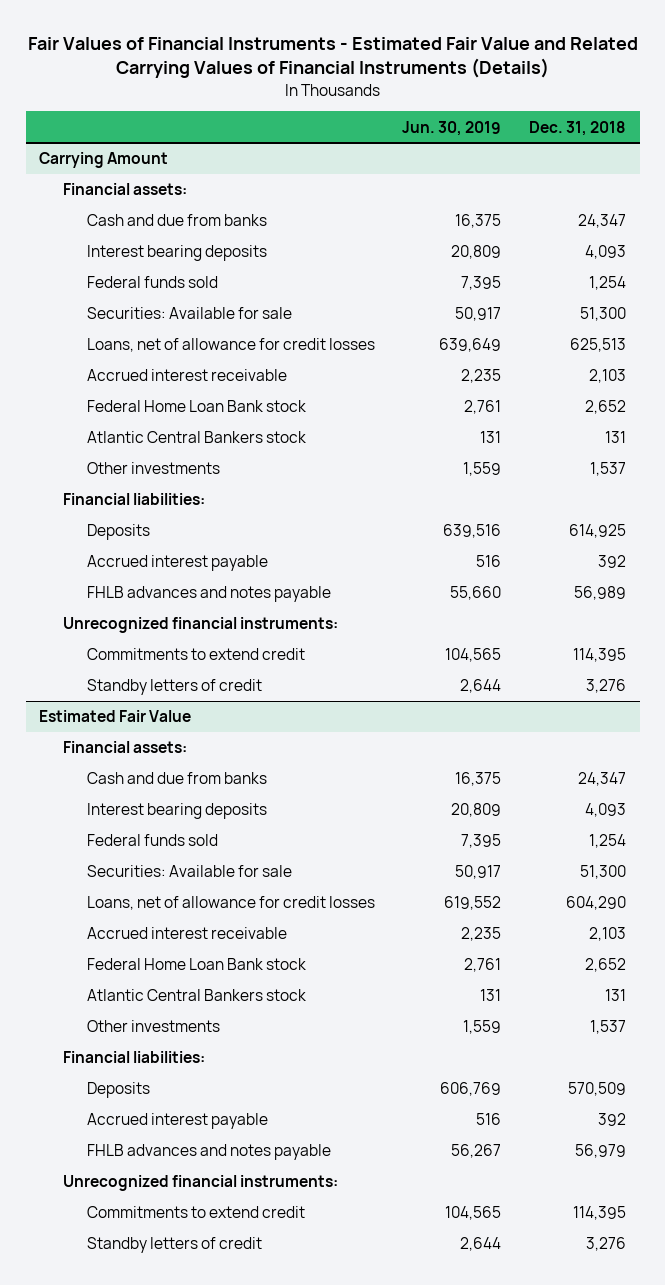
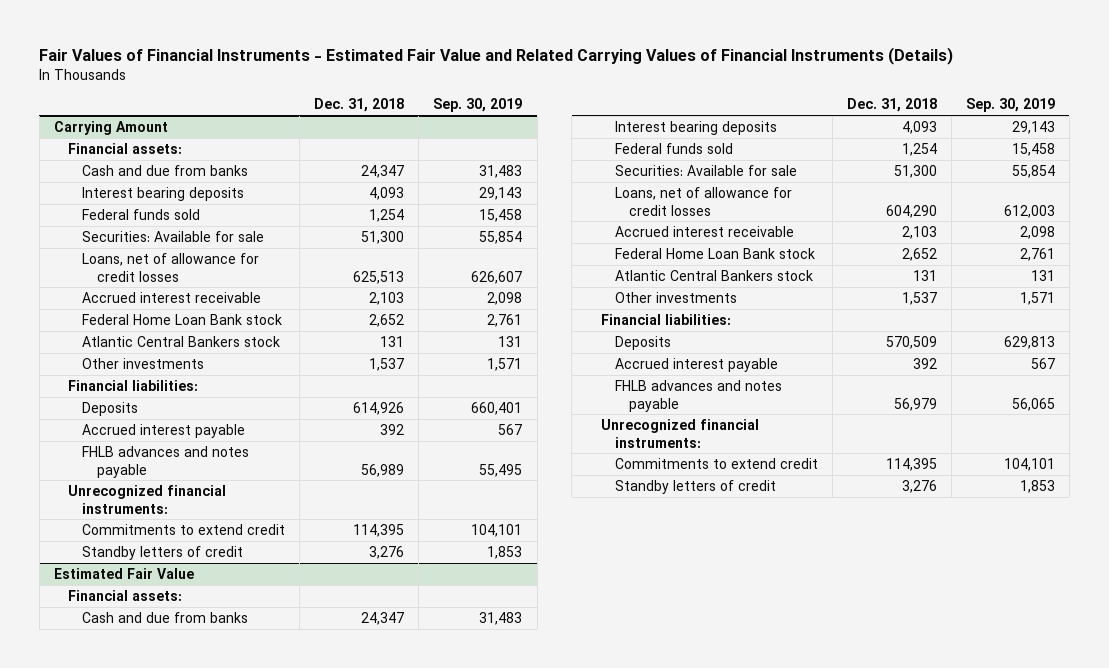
- | Jun. 30, 2019 | Dec. 31, 2018
+ | Dec. 31, 2018 | Sep. 30, 2019
@ Carrying Amount
- Deposits | 639,516 | 614,925
+ Deposits | 614,926 | 660,401

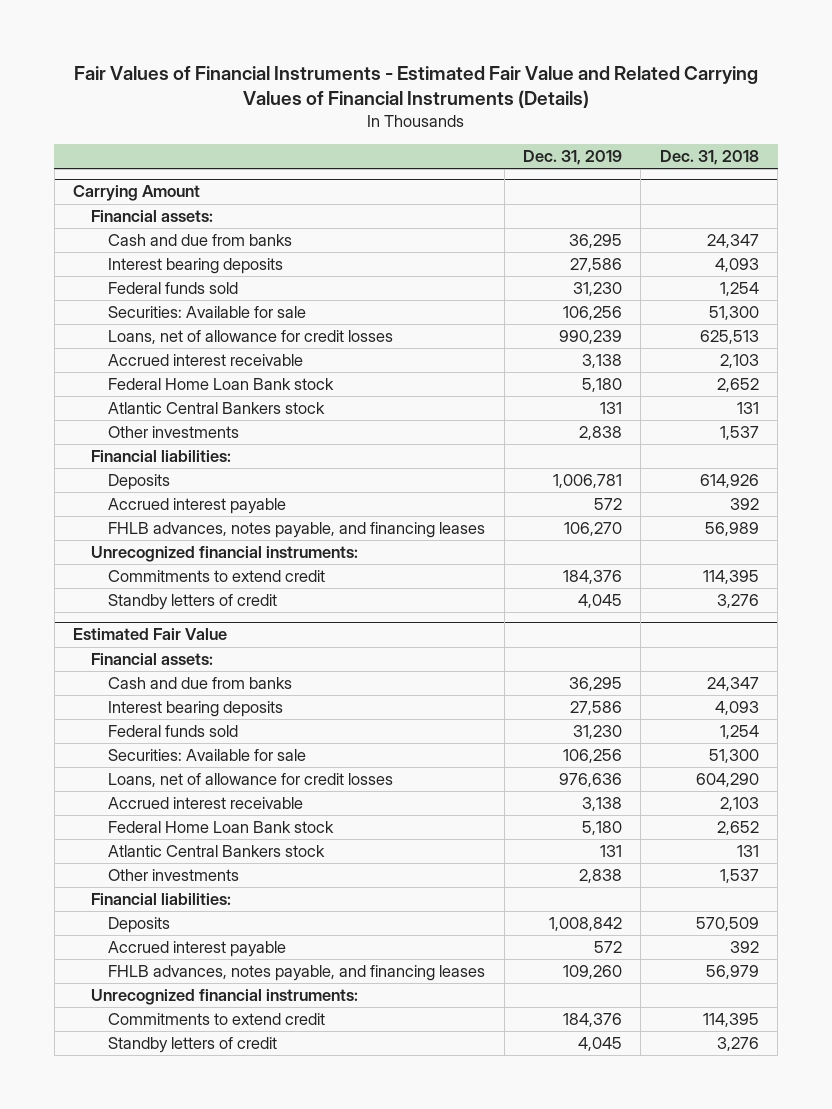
- | Dec. 31, 2018 | Sep. 30, 2019
+ | Dec. 31, 2019 | Dec. 31, 2018
@ Carrying Amount
- FHLB advances and notes payable | 56,989 | 55,495
+ FHLB advances, notes payable, and financing leases | 106,270 | 56,989
@ Estimated Fair Value
- FHLB advances and notes payable | 56,979 | 56,065
+ FHLB advances, notes payable, and financing leases | 109,260 | 56,979

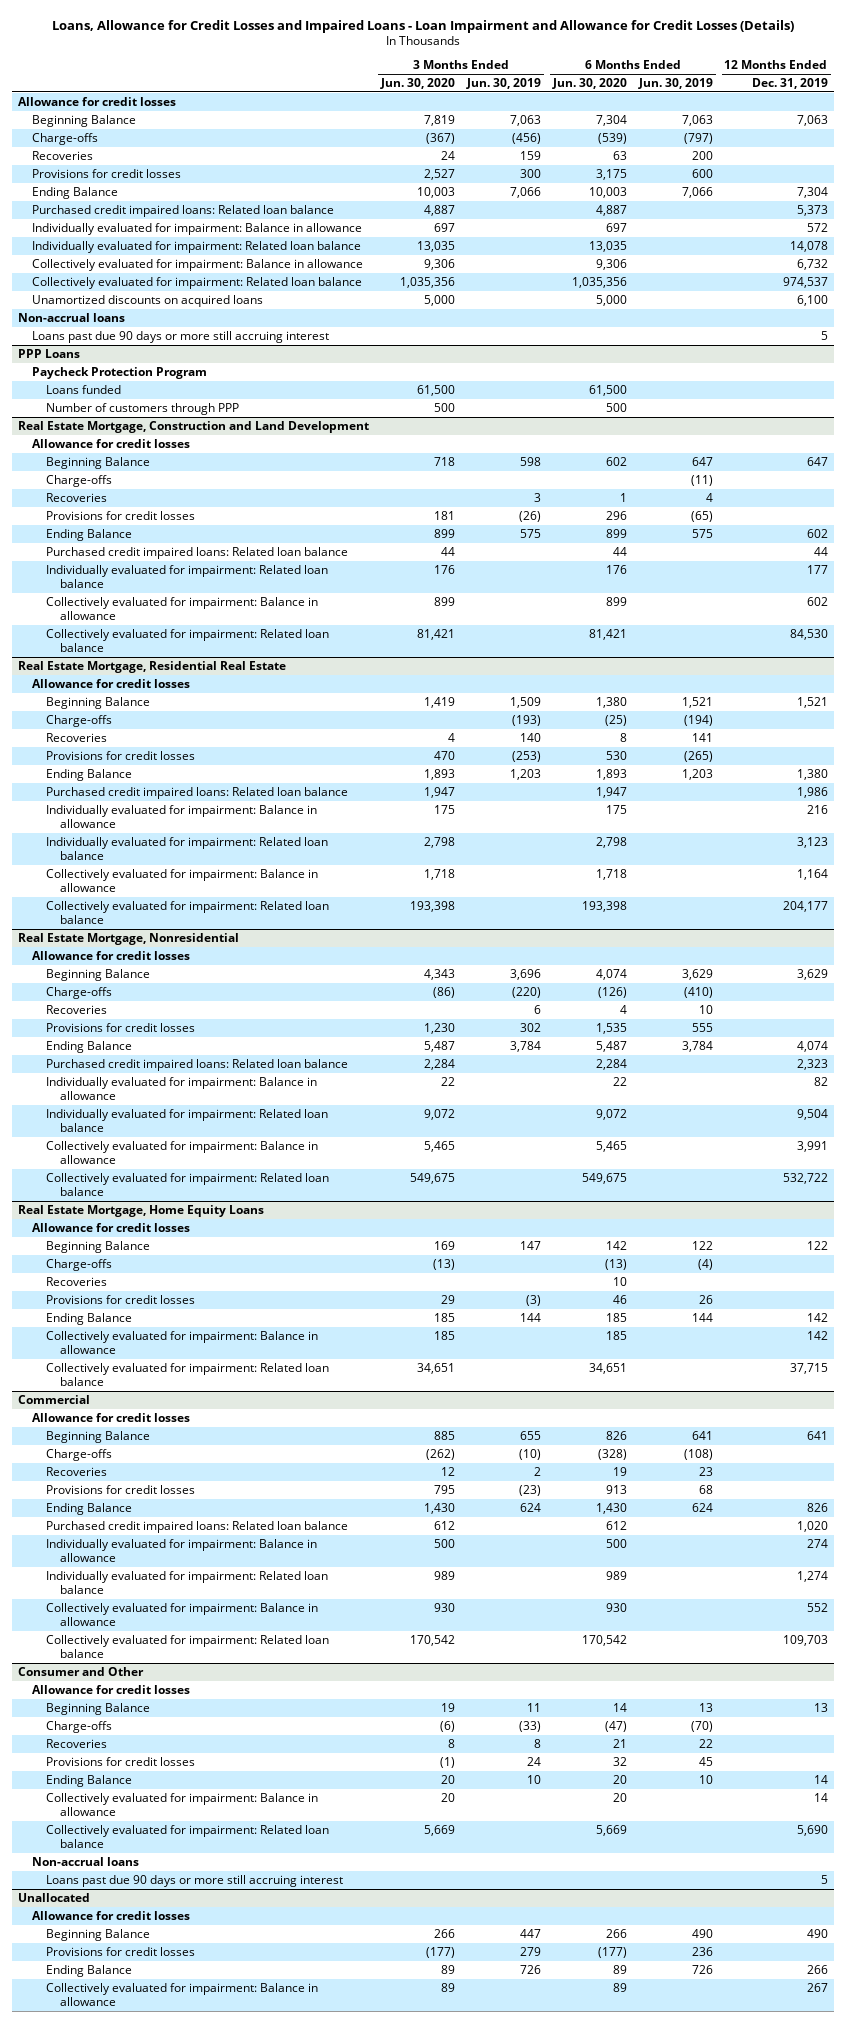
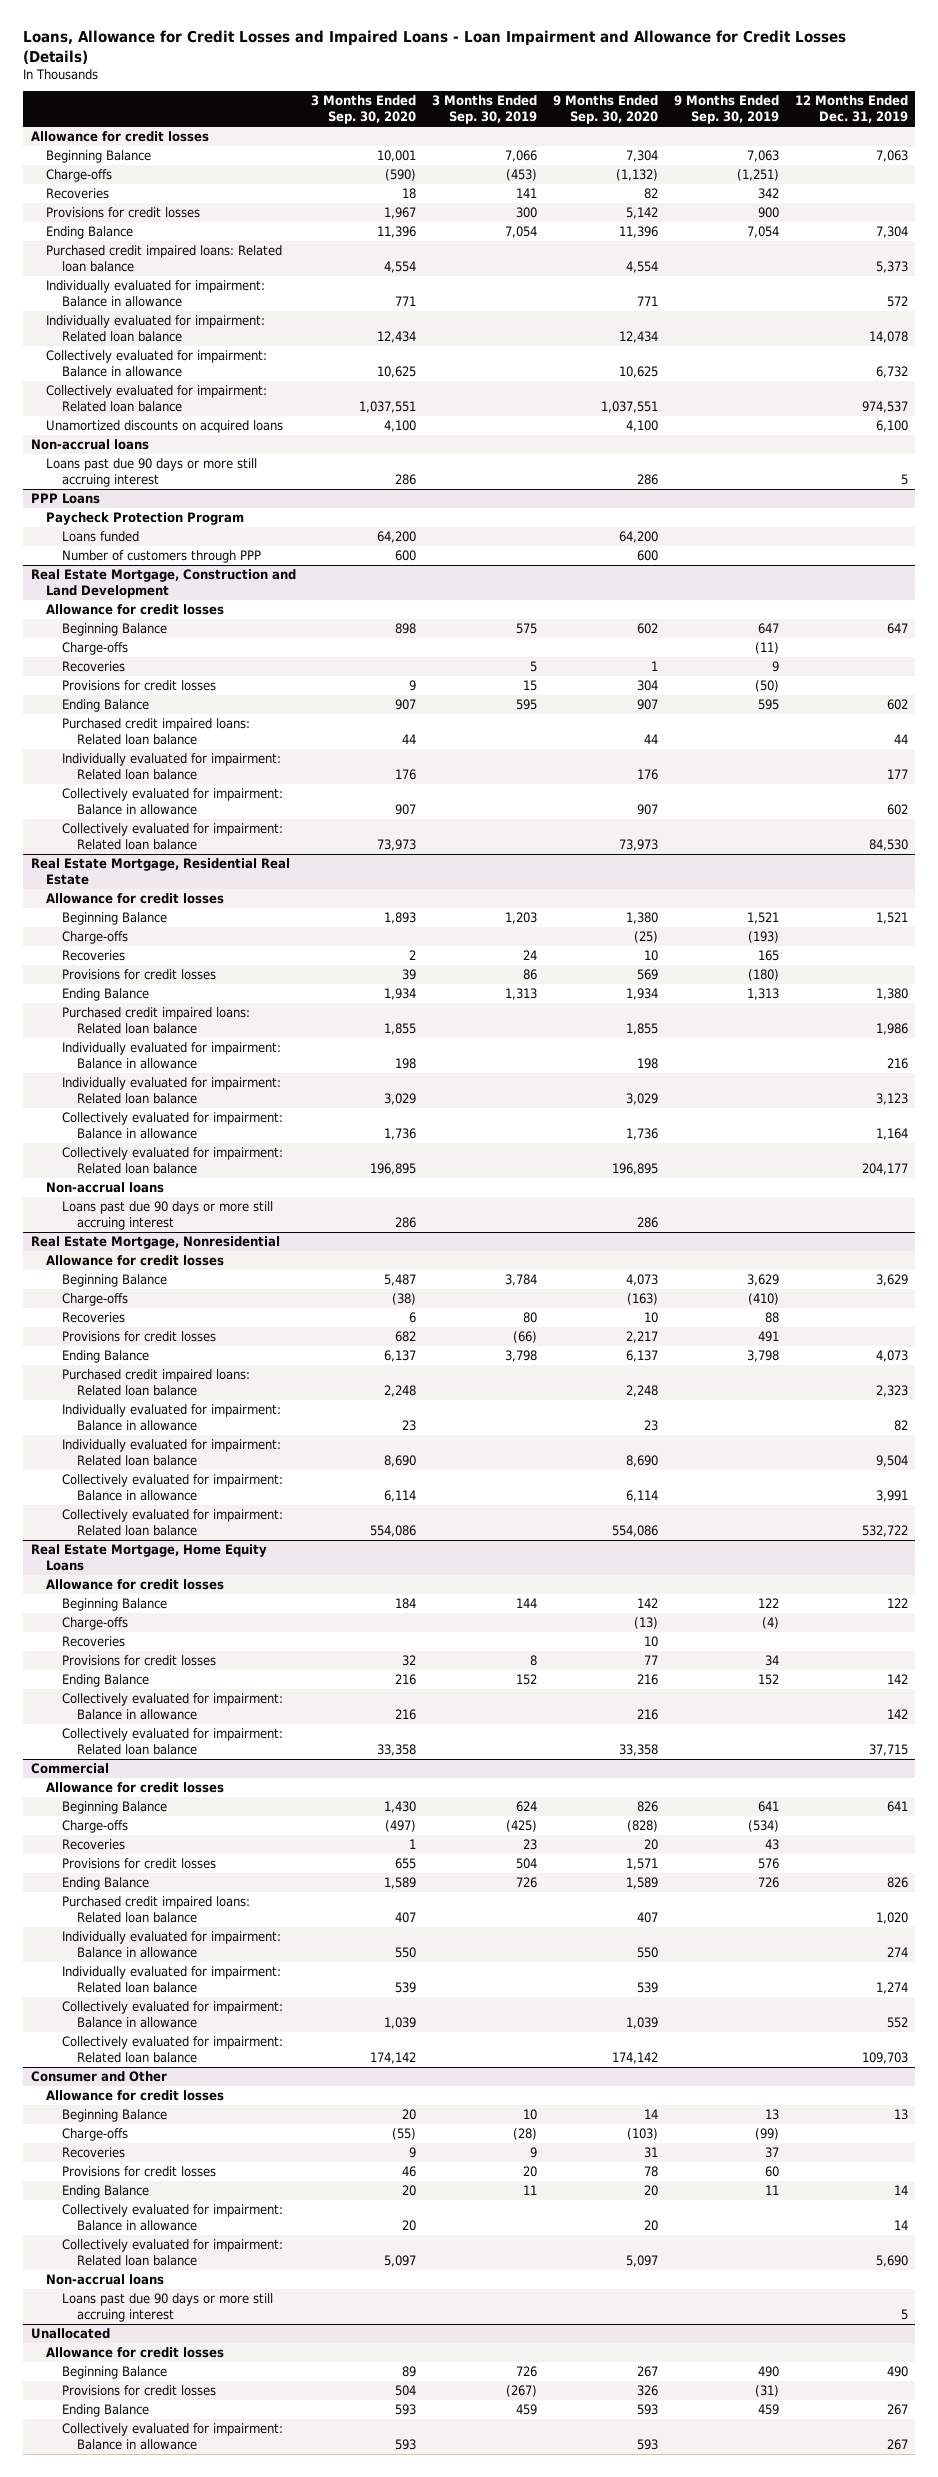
- | 3 Months Ended Jun. 30, 2020 | 3 Months Ended Jun. 30, 2019 | 6 Months Ended Jun. 30, 2020 | 6 Months Ended Jun. 30, 2019 | 12 Months Ended Dec. 31, 2019
+ | 3 Months Ended Sep. 30, 2020 | 3 Months Ended Sep. 30, 2019 | 9 Months Ended Sep. 30, 2020 | 9 Months Ended Sep. 30, 2019 | 12 Months Ended Dec. 31, 2019
@ Real Estate Mortgage, Residential Real Estate
+ Non-accrual loans
+ Loans past due 90 days or more still accruing interest | 286 | | 286 | |
@ Real Estate Mortgage, Nonresidential
- Ending Balance | 5,487 | 3,784 | 5,487 | 3,784 | 4,074
+ Ending Balance | 6,137 | 3,798 | 6,137 | 3,798 | 4,073
@ Unallocated
- Ending Balance | 89 | 726 | 89 | 726 | 266
+ Ending Balance | 593 | 459 | 593 | 459 | 267

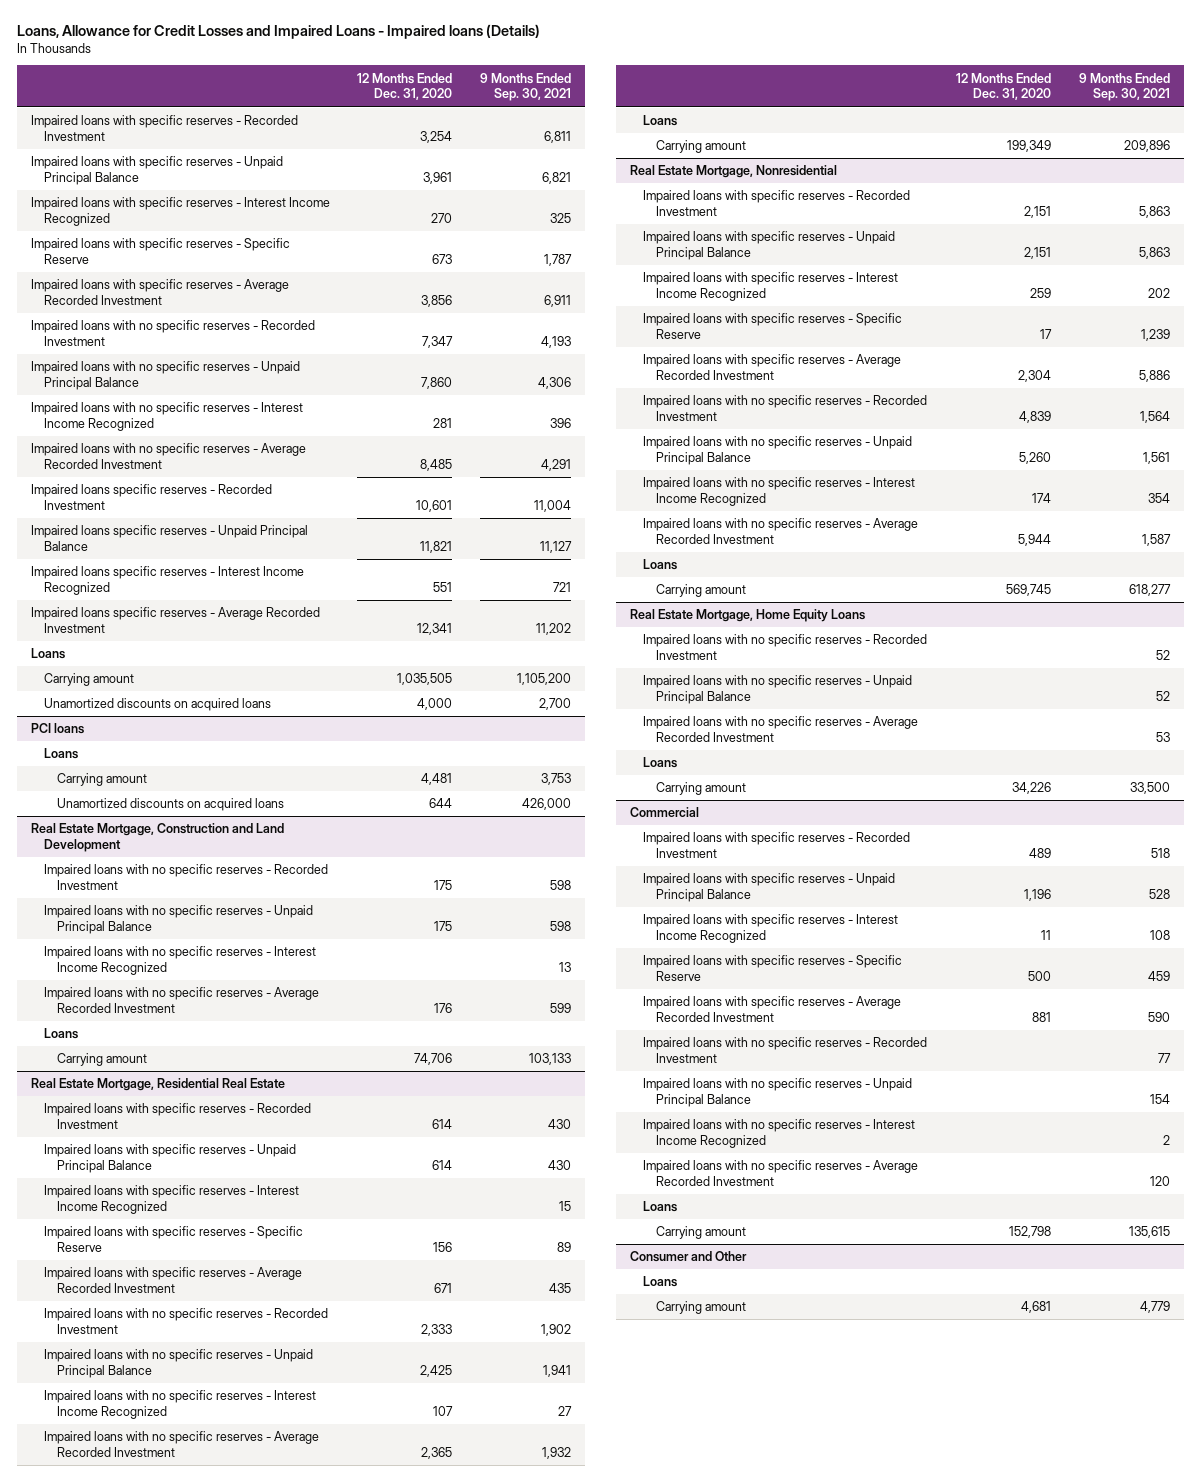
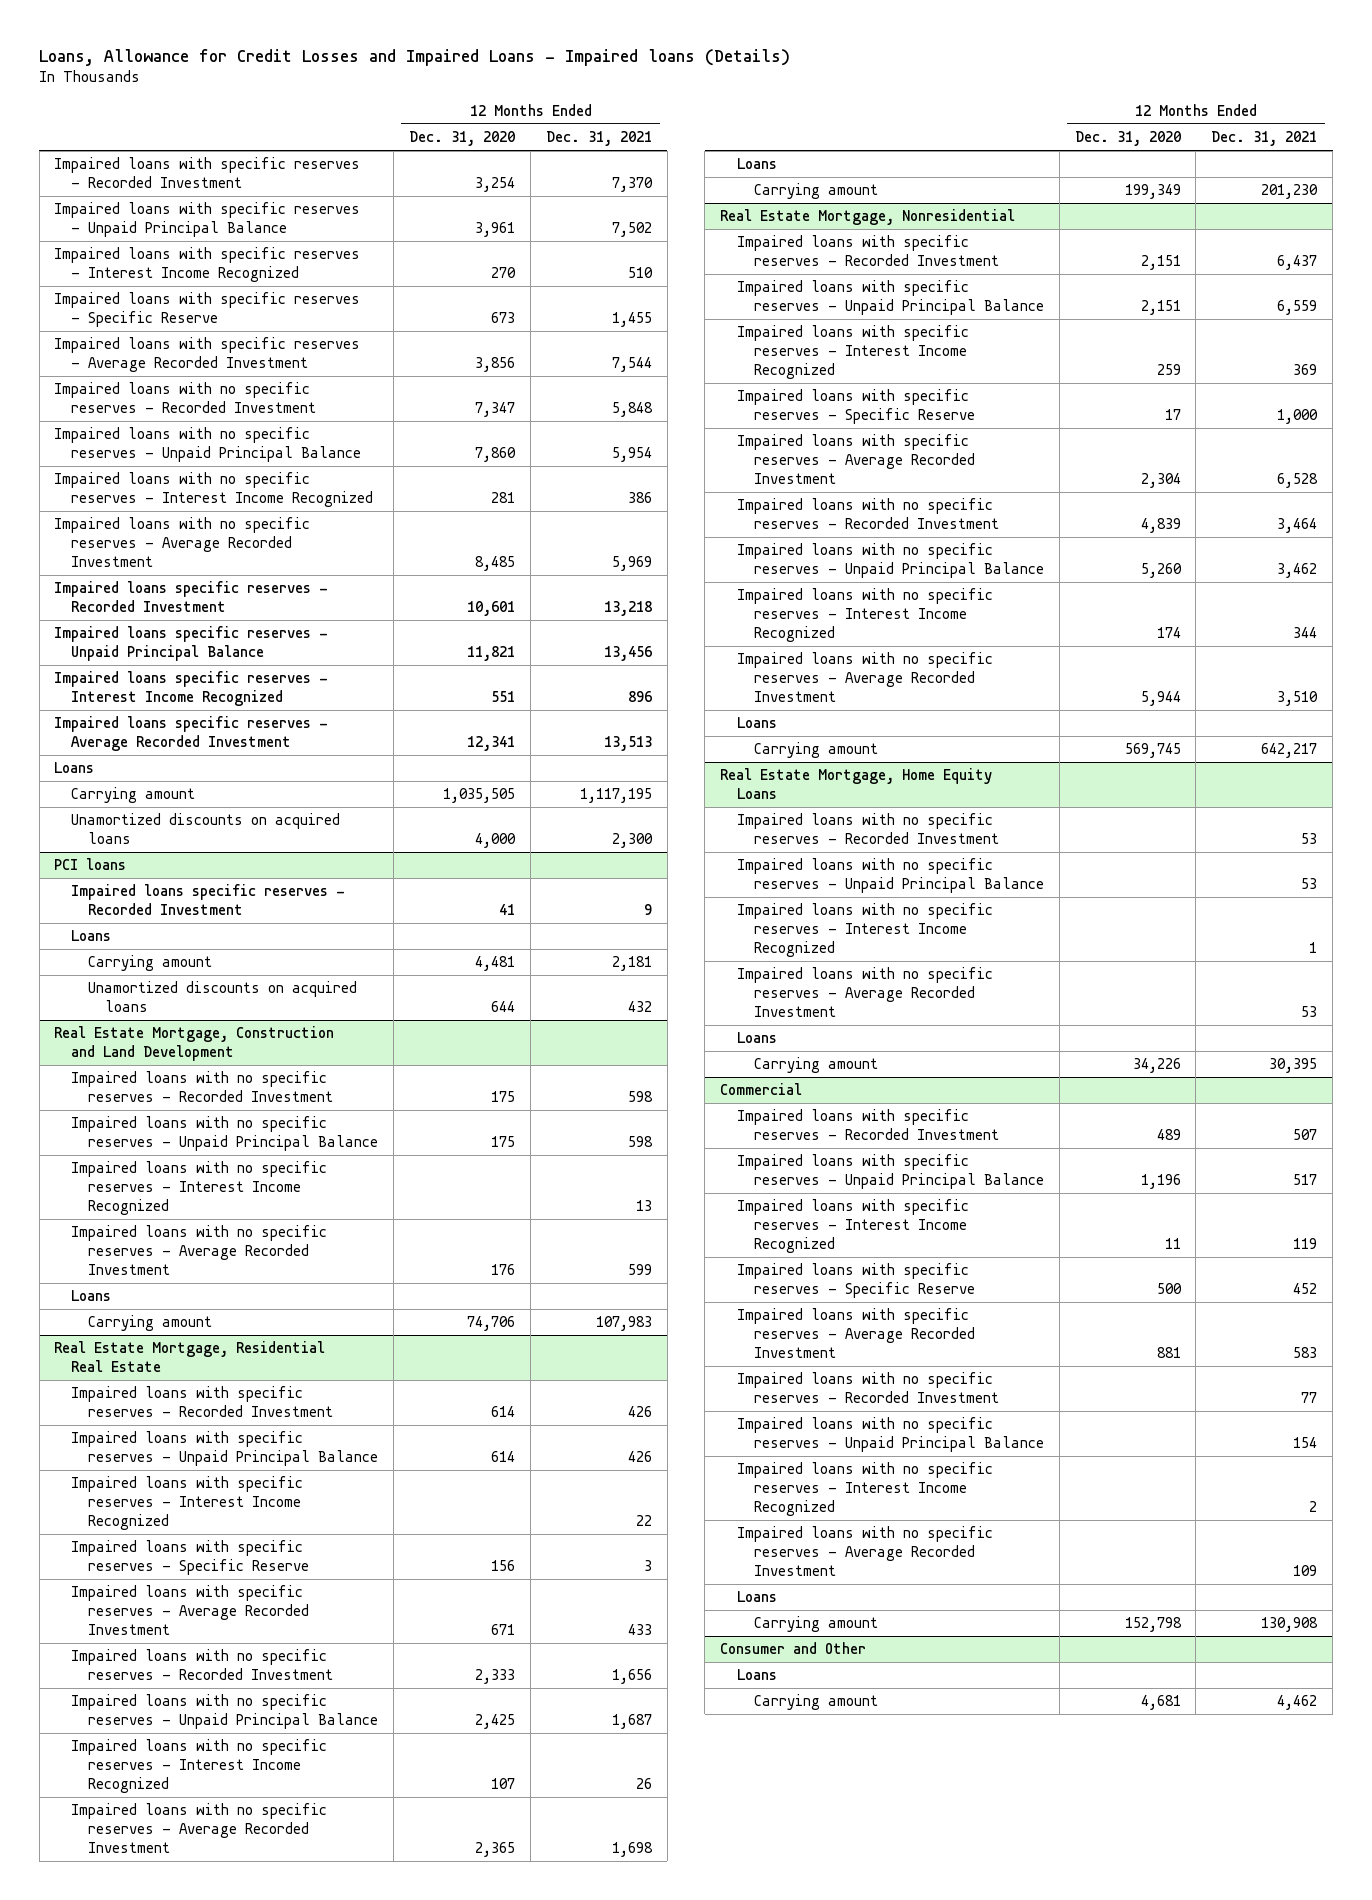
- | 12 Months Ended Dec. 31, 2020 | 9 Months Ended Sep. 30, 2021
+ | 12 Months Ended Dec. 31, 2020 | 12 Months Ended Dec. 31, 2021
@ PCI loans
+ Impaired loans specific reserves - Recorded Investment | 41 | 9
@ Real Estate Mortgage, Home Equity Loans
+ Impaired loans with no specific reserves - Interest Income Recognized | | 1

